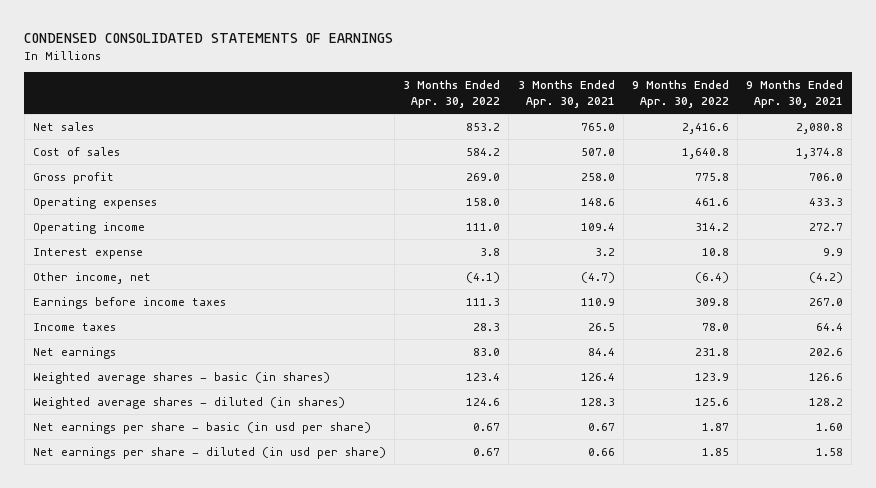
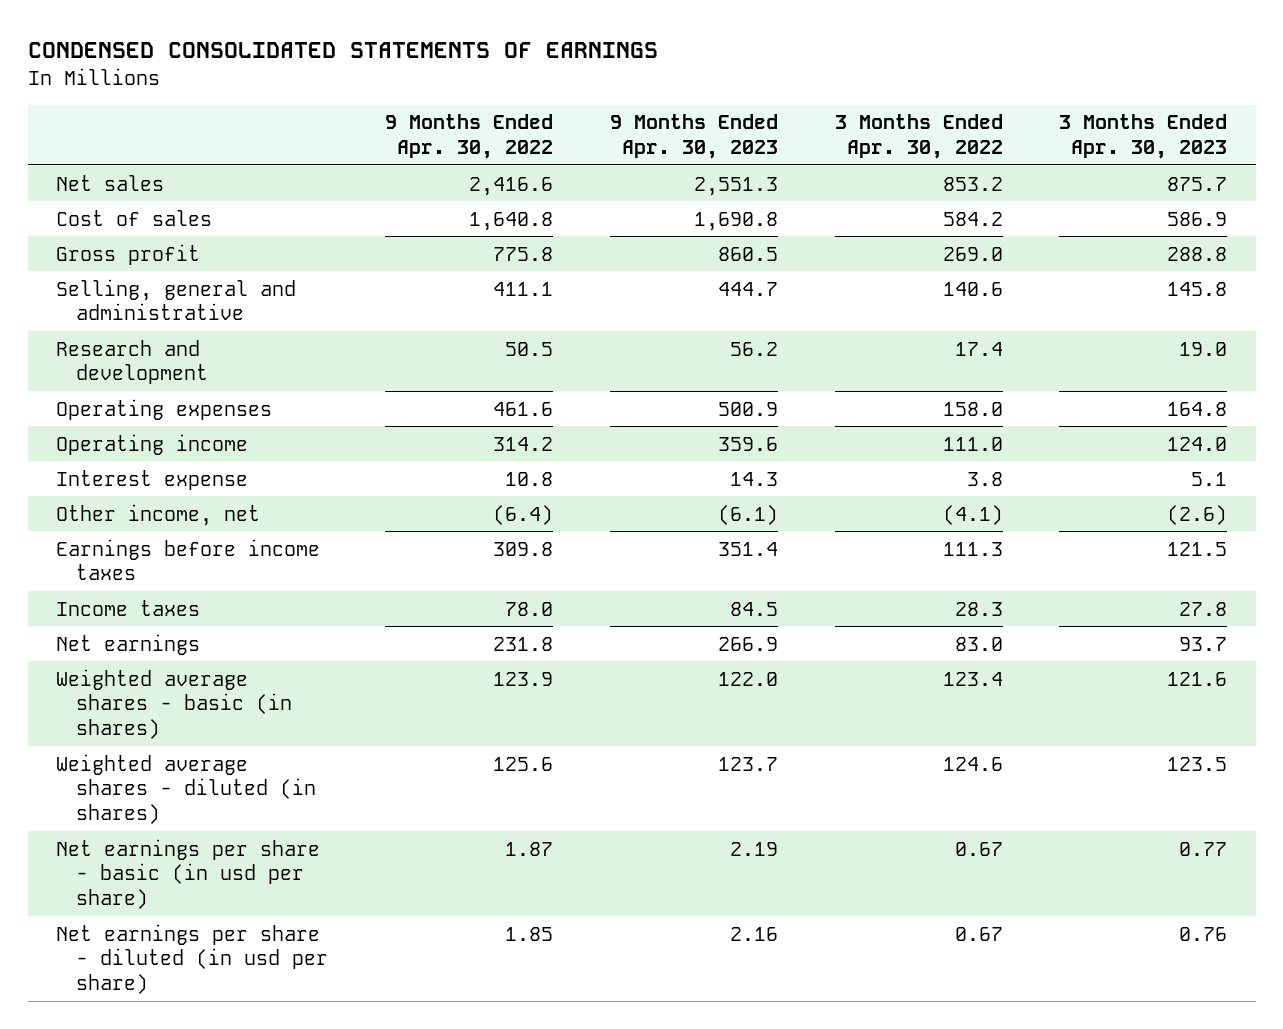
- | 3 Months Ended Apr. 30, 2022 | 3 Months Ended Apr. 30, 2021 | 9 Months Ended Apr. 30, 2022 | 9 Months Ended Apr. 30, 2021
+ | 9 Months Ended Apr. 30, 2022 | 9 Months Ended Apr. 30, 2023 | 3 Months Ended Apr. 30, 2022 | 3 Months Ended Apr. 30, 2023
+ Selling, general and administrative | 411.1 | 444.7 | 140.6 | 145.8
+ Research and development | 50.5 | 56.2 | 17.4 | 19.0

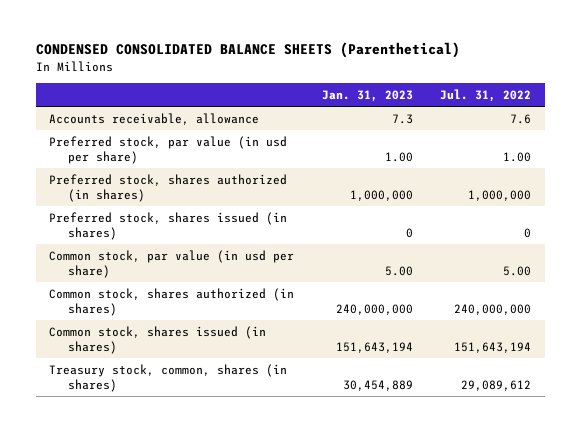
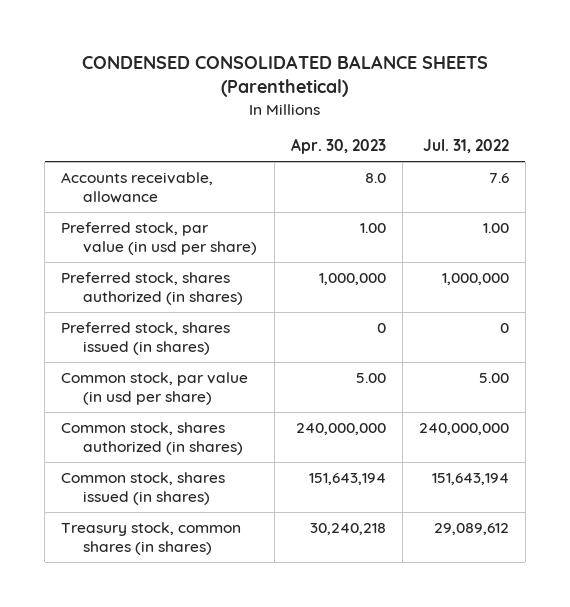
- | Jan. 31, 2023 | Jul. 31, 2022
+ | Apr. 30, 2023 | Jul. 31, 2022
- Treasury stock, common, shares (in shares) | 30,454,889 | 29,089,612
+ Treasury stock, common shares (in shares) | 30,240,218 | 29,089,612

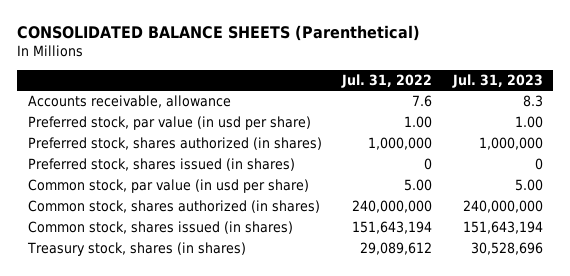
- CONDENSED CONSOLIDATED BALANCE SHEETS (Parenthetical)
+ CONSOLIDATED BALANCE SHEETS (Parenthetical)
- | Apr. 30, 2023 | Jul. 31, 2022
+ | Jul. 31, 2022 | Jul. 31, 2023
- Treasury stock, common shares (in shares) | 30,240,218 | 29,089,612
+ Treasury stock, shares (in shares) | 29,089,612 | 30,528,696

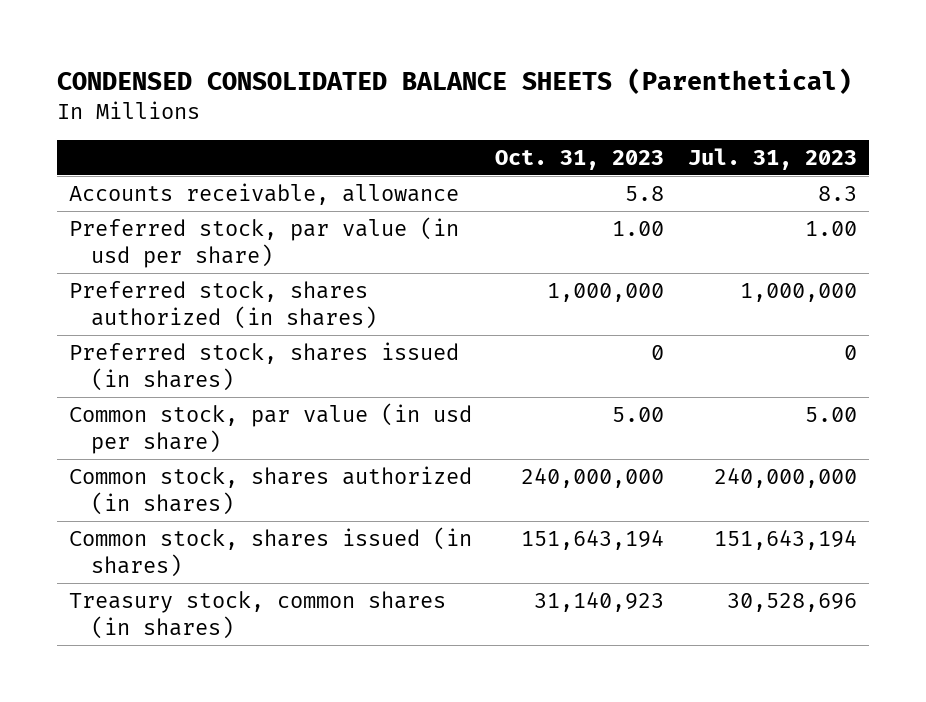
- CONSOLIDATED BALANCE SHEETS (Parenthetical)
+ CONDENSED CONSOLIDATED BALANCE SHEETS (Parenthetical)
- | Jul. 31, 2022 | Jul. 31, 2023
+ | Oct. 31, 2023 | Jul. 31, 2023
- Treasury stock, shares (in shares) | 29,089,612 | 30,528,696
+ Treasury stock, common shares (in shares) | 31,140,923 | 30,528,696

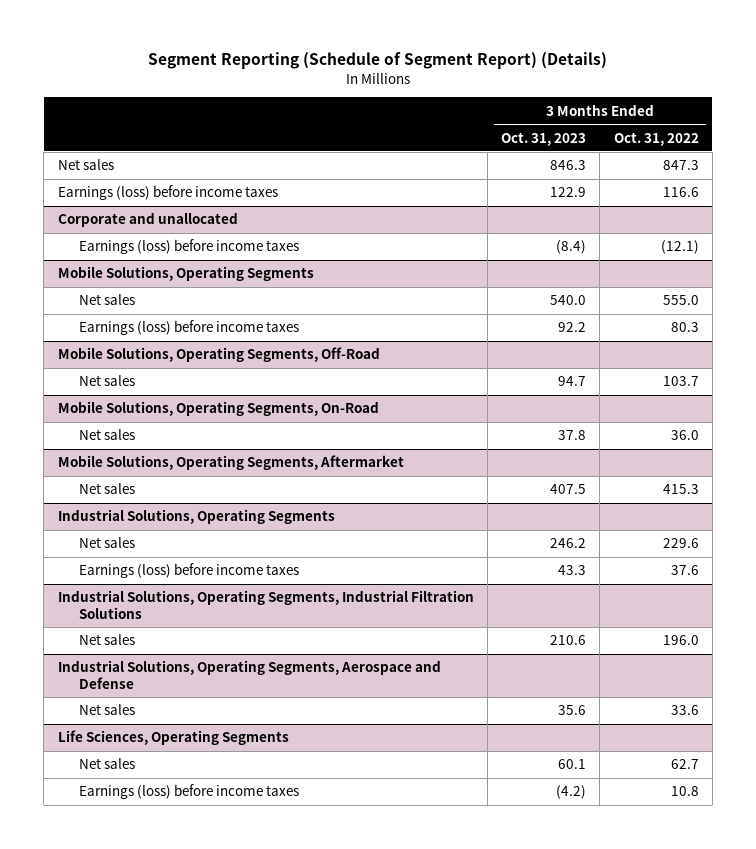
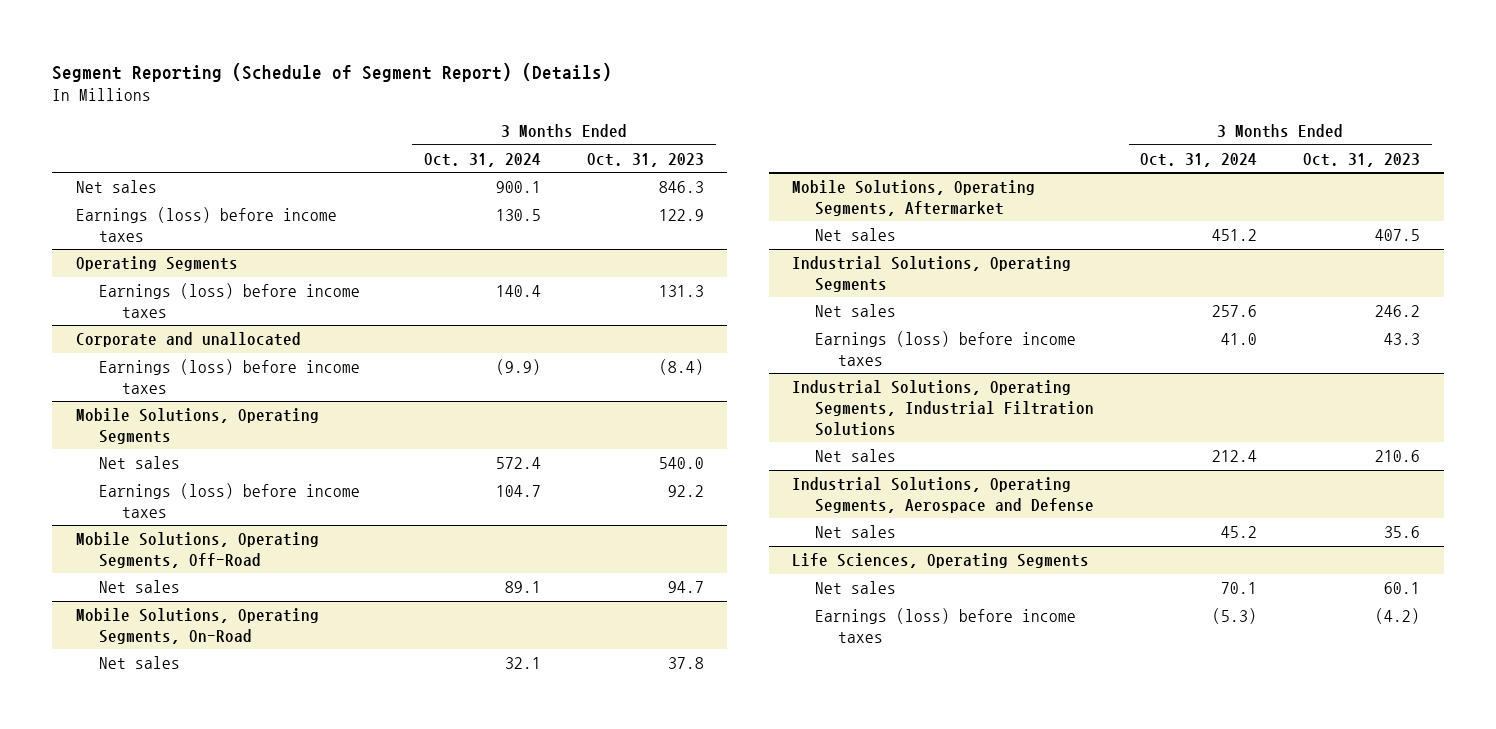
- | 3 Months Ended Oct. 31, 2023 | 3 Months Ended Oct. 31, 2022
+ | 3 Months Ended Oct. 31, 2024 | 3 Months Ended Oct. 31, 2023
+ Operating Segments
+ Earnings (loss) before income taxes | 140.4 | 131.3

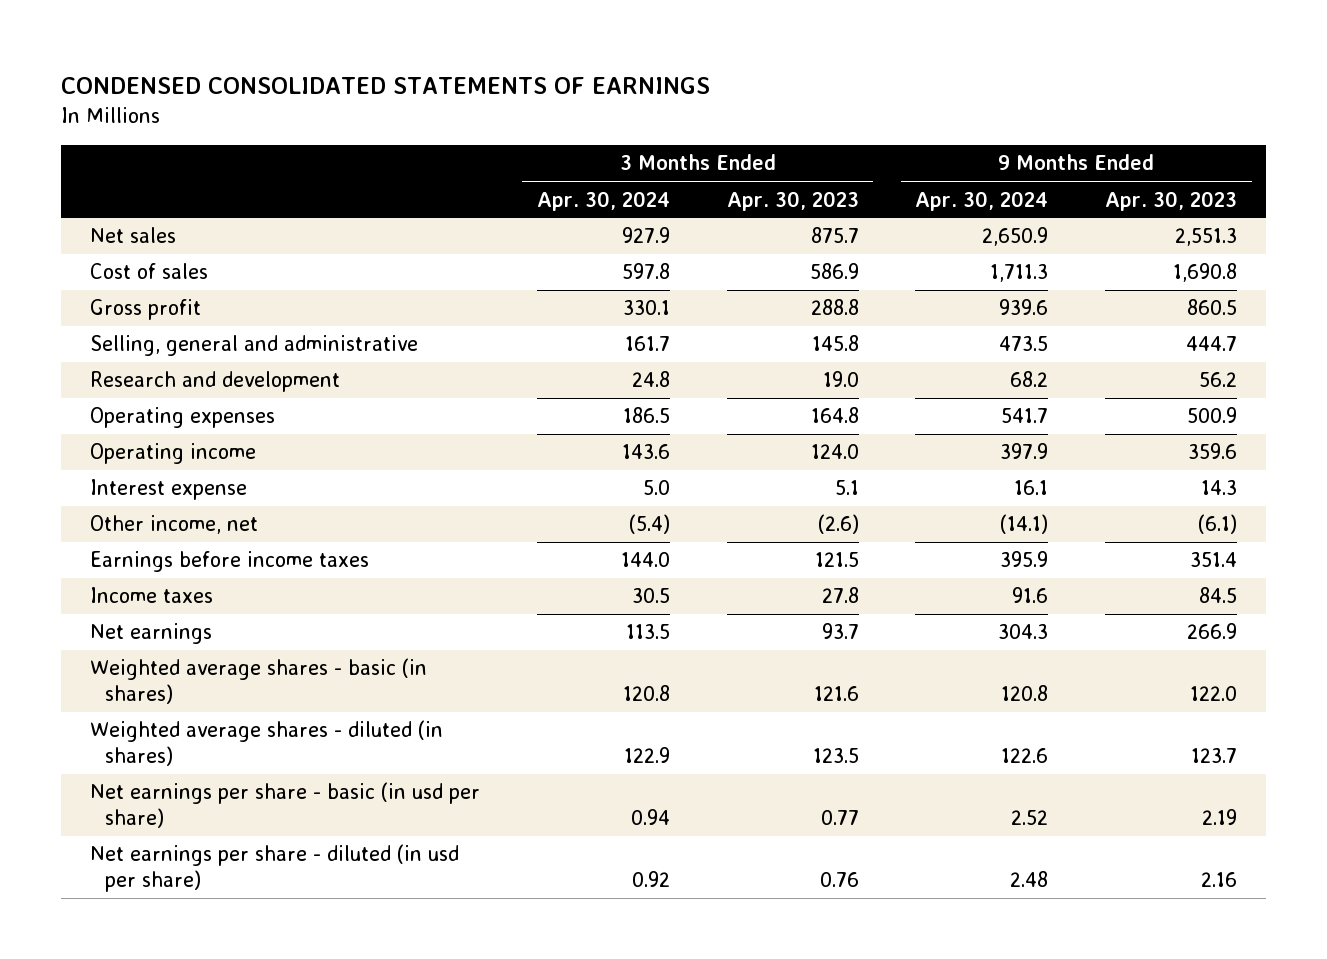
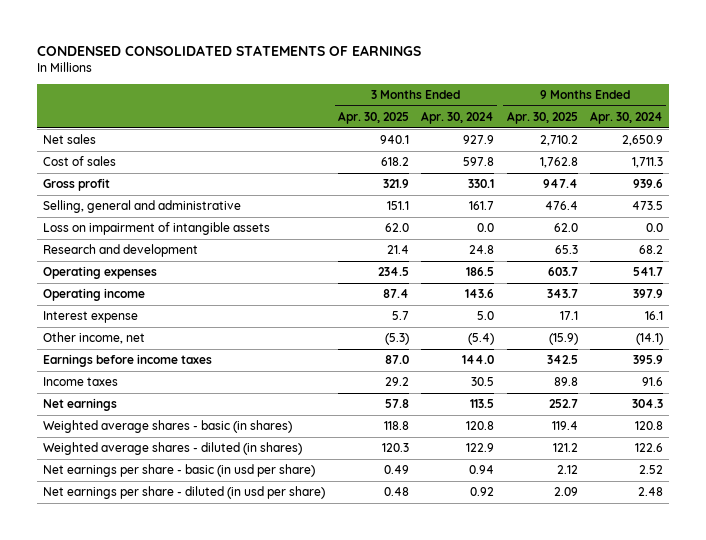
- | 3 Months Ended Apr. 30, 2024 | 3 Months Ended Apr. 30, 2023 | 9 Months Ended Apr. 30, 2024 | 9 Months Ended Apr. 30, 2023
+ | 3 Months Ended Apr. 30, 2025 | 3 Months Ended Apr. 30, 2024 | 9 Months Ended Apr. 30, 2025 | 9 Months Ended Apr. 30, 2024
+ Loss on impairment of intangible assets | 62.0 | 0.0 | 62.0 | 0.0

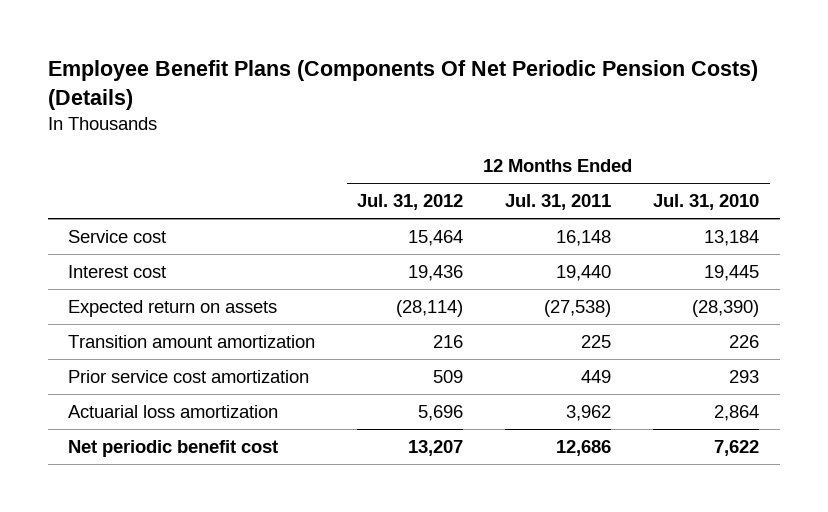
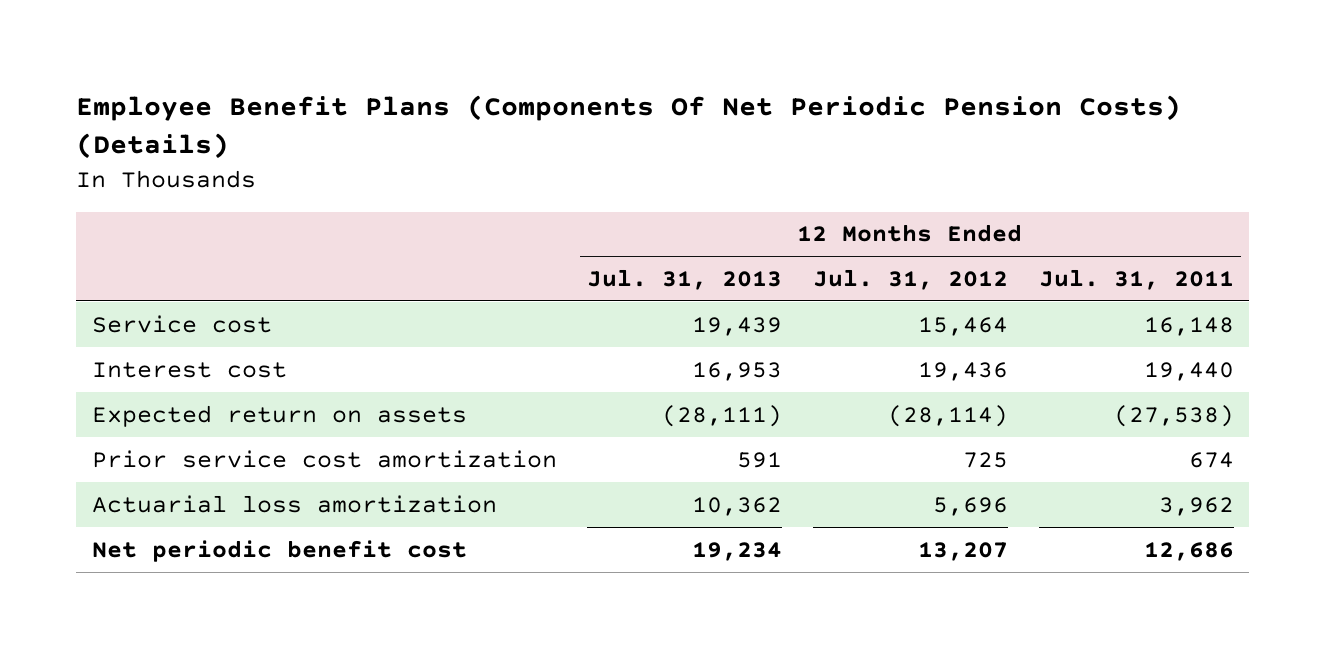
- | 12 Months Ended Jul. 31, 2012 | 12 Months Ended Jul. 31, 2011 | 12 Months Ended Jul. 31, 2010
+ | 12 Months Ended Jul. 31, 2013 | 12 Months Ended Jul. 31, 2012 | 12 Months Ended Jul. 31, 2011
- Transition amount amortization | 216 | 225 | 226
- Prior service cost amortization | 509 | 449 | 293
+ Prior service cost amortization | 591 | 725 | 674

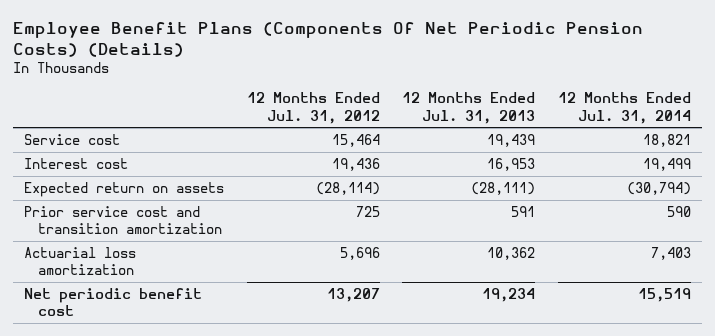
- | 12 Months Ended Jul. 31, 2013 | 12 Months Ended Jul. 31, 2012 | 12 Months Ended Jul. 31, 2011
+ | 12 Months Ended Jul. 31, 2012 | 12 Months Ended Jul. 31, 2013 | 12 Months Ended Jul. 31, 2014
- Prior service cost amortization | 591 | 725 | 674
+ Prior service cost and transition amortization | 725 | 591 | 590

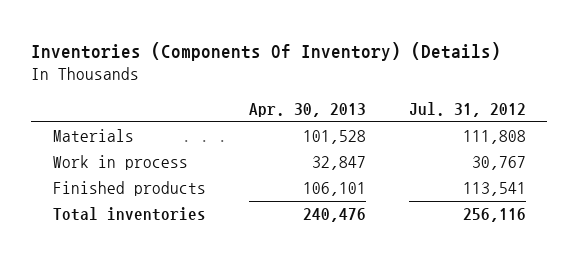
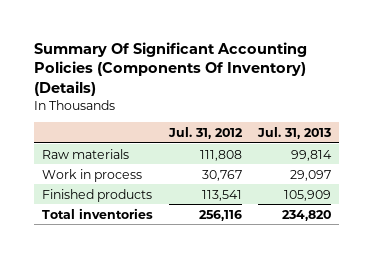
- Inventories (Components Of Inventory) (Details)
+ Summary Of Significant Accounting Policies (Components Of Inventory) (Details)
- | Apr. 30, 2013 | Jul. 31, 2012
+ | Jul. 31, 2012 | Jul. 31, 2013
- Materials | 101,528 | 111,808
+ Raw materials | 111,808 | 99,814

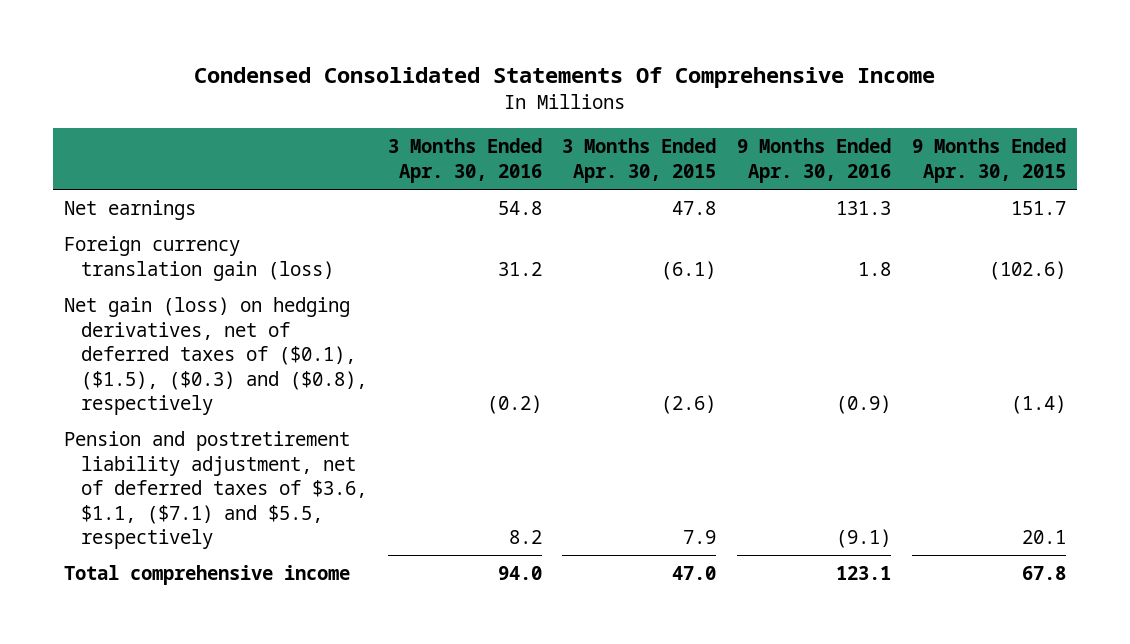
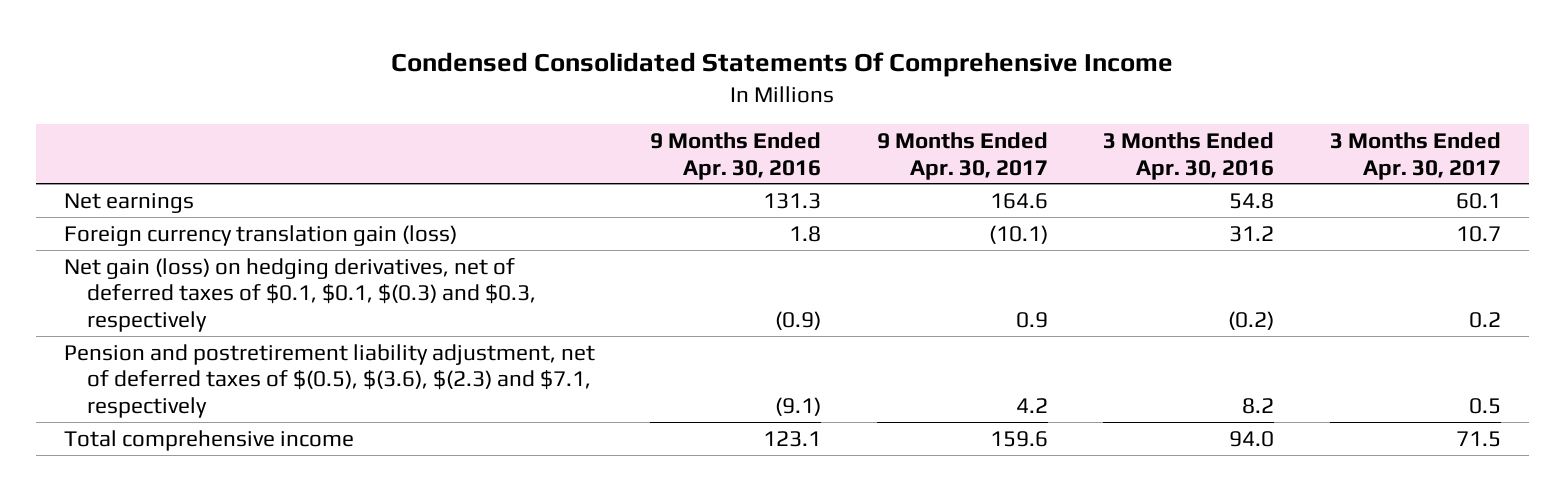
- | 3 Months Ended Apr. 30, 2016 | 3 Months Ended Apr. 30, 2015 | 9 Months Ended Apr. 30, 2016 | 9 Months Ended Apr. 30, 2015
+ | 9 Months Ended Apr. 30, 2016 | 9 Months Ended Apr. 30, 2017 | 3 Months Ended Apr. 30, 2016 | 3 Months Ended Apr. 30, 2017
- Net gain (loss) on hedging derivatives, net of deferred taxes of ($0.1), ($1.5), ($0.3) and ($0.8), respectively | (0.2) | (2.6) | (0.9) | (1.4)
- Pension and postretirement liability adjustment, net of deferred taxes of $3.6, $1.1, ($7.1) and $5.5, respectively | 8.2 | 7.9 | (9.1) | 20.1
+ Net gain (loss) on hedging derivatives, net of deferred taxes of $0.1, $0.1, $(0.3) and $0.3, respectively | (0.9) | 0.9 | (0.2) | 0.2
+ Pension and postretirement liability adjustment, net of deferred taxes of $(0.5), $(3.6), $(2.3) and $7.1, respectively | (9.1) | 4.2 | 8.2 | 0.5

